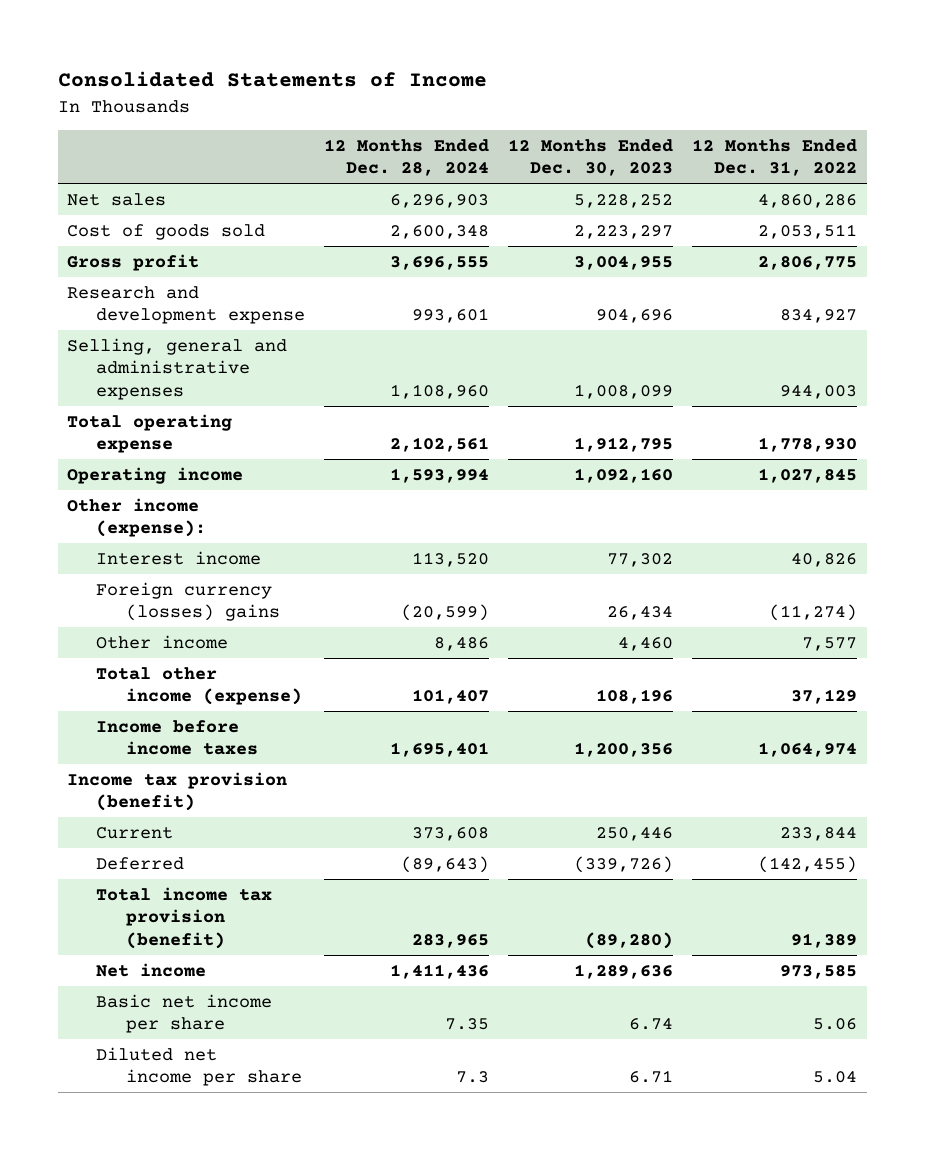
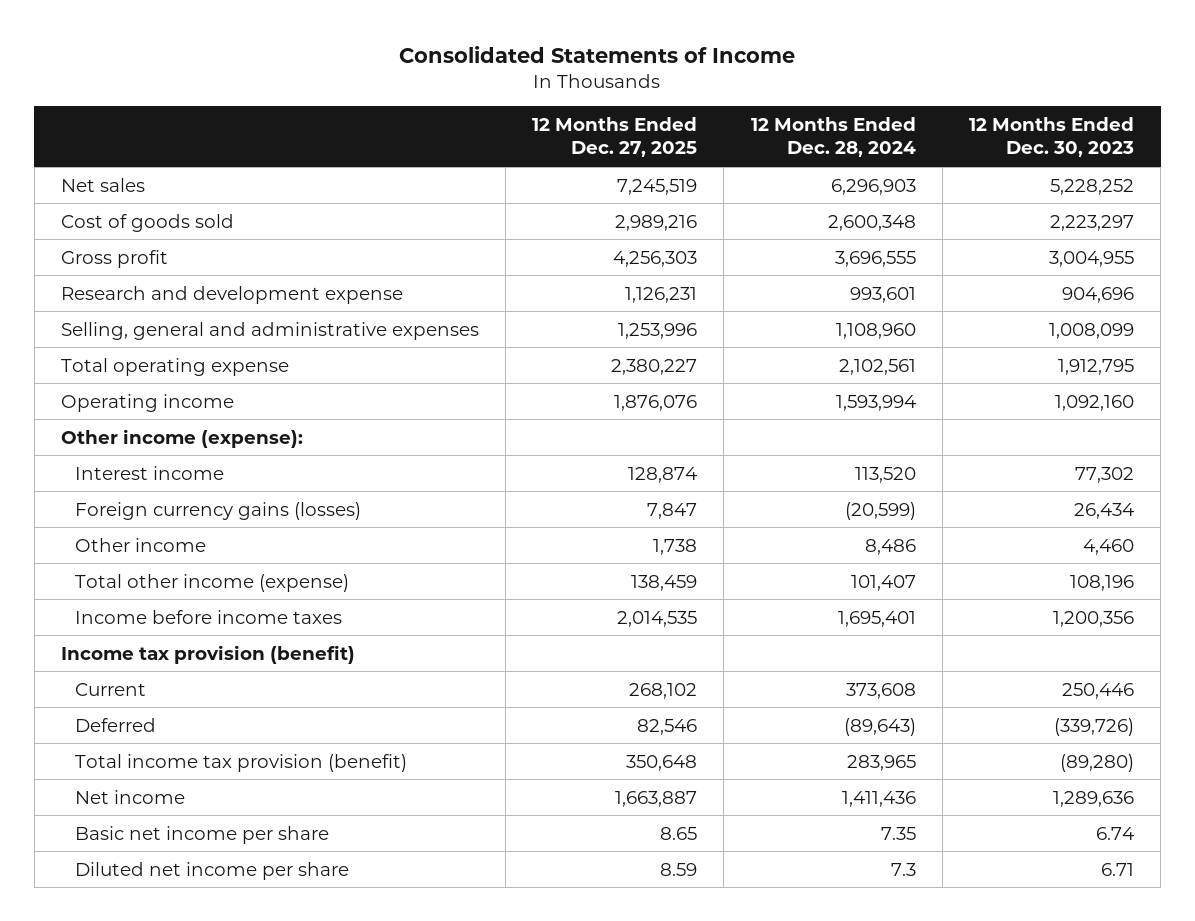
- | 12 Months Ended Dec. 28, 2024 | 12 Months Ended Dec. 30, 2023 | 12 Months Ended Dec. 31, 2022
+ | 12 Months Ended Dec. 27, 2025 | 12 Months Ended Dec. 28, 2024 | 12 Months Ended Dec. 30, 2023
- Foreign currency (losses) gains | (20,599) | 26,434 | (11,274)
+ Foreign currency gains (losses) | 7,847 | (20,599) | 26,434

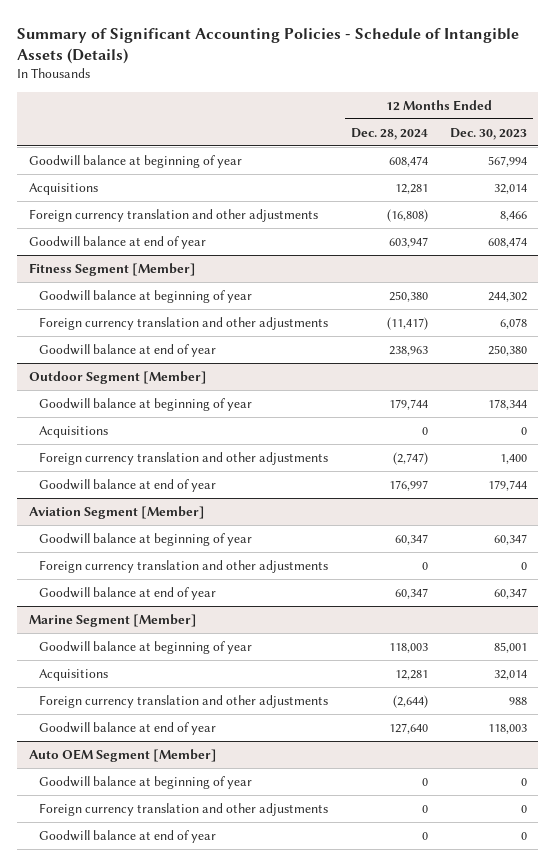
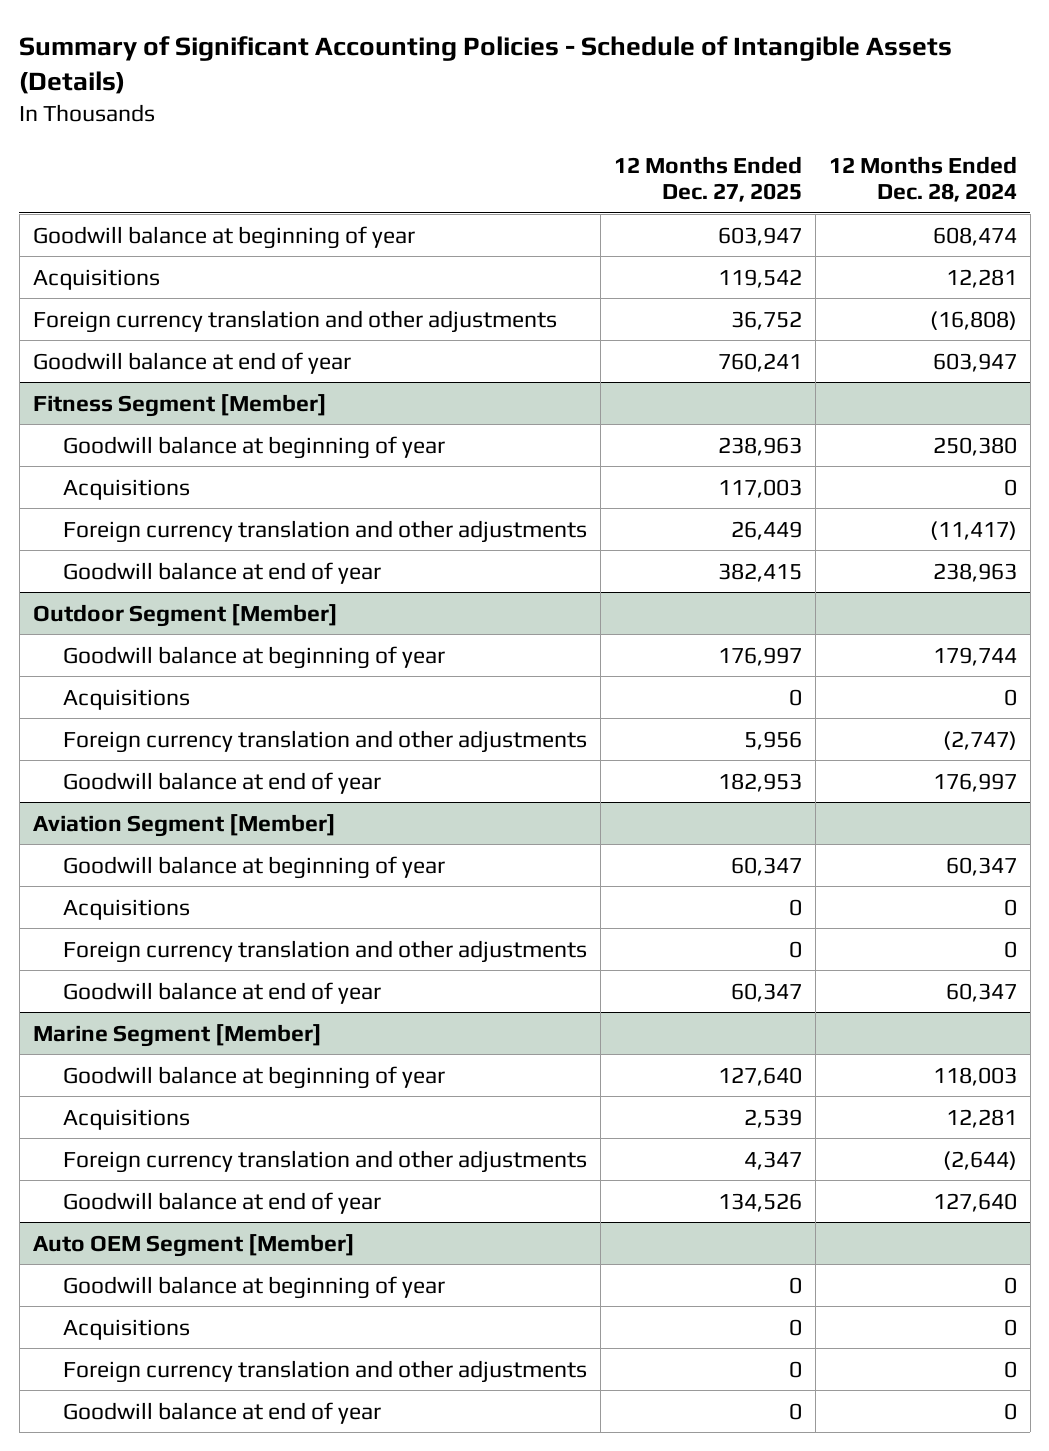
- | 12 Months Ended Dec. 28, 2024 | 12 Months Ended Dec. 30, 2023
+ | 12 Months Ended Dec. 27, 2025 | 12 Months Ended Dec. 28, 2024
@ Fitness Segment [Member]
+ Acquisitions | 117,003 | 0
@ Aviation Segment [Member]
+ Acquisitions | 0 | 0
@ Auto OEM Segment [Member]
+ Acquisitions | 0 | 0

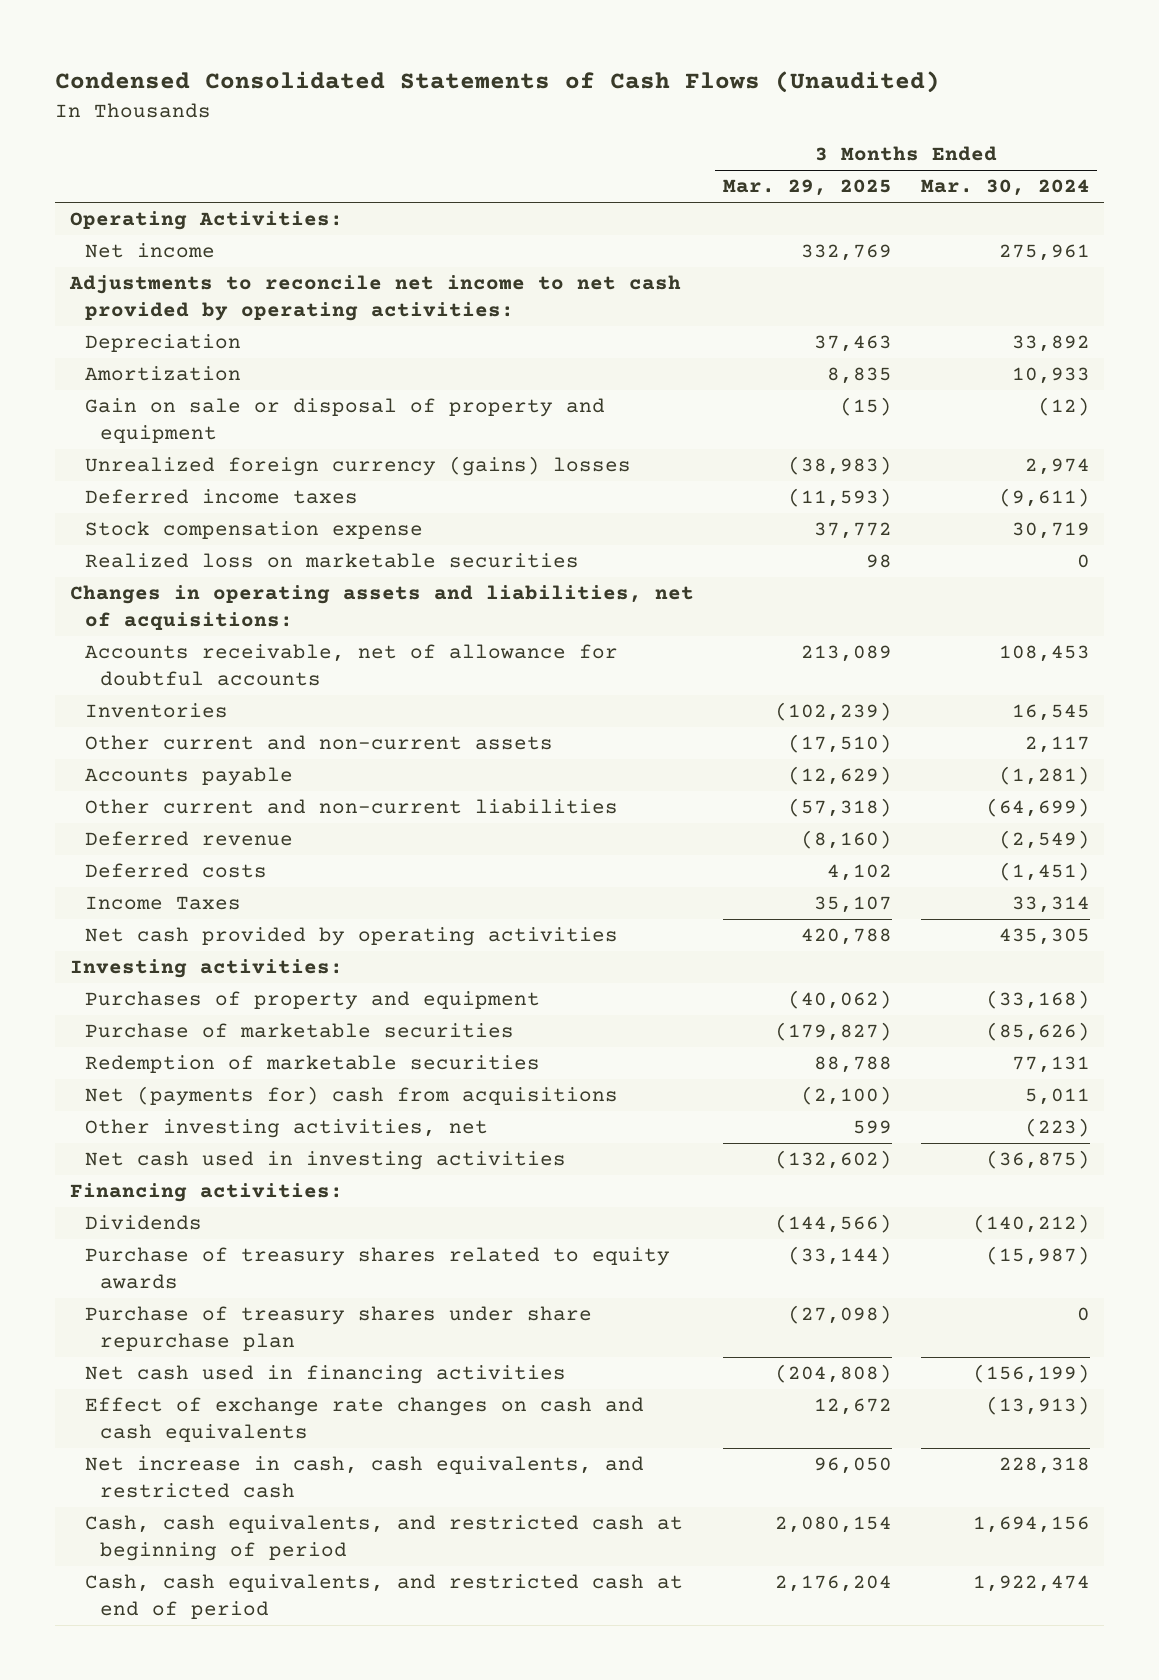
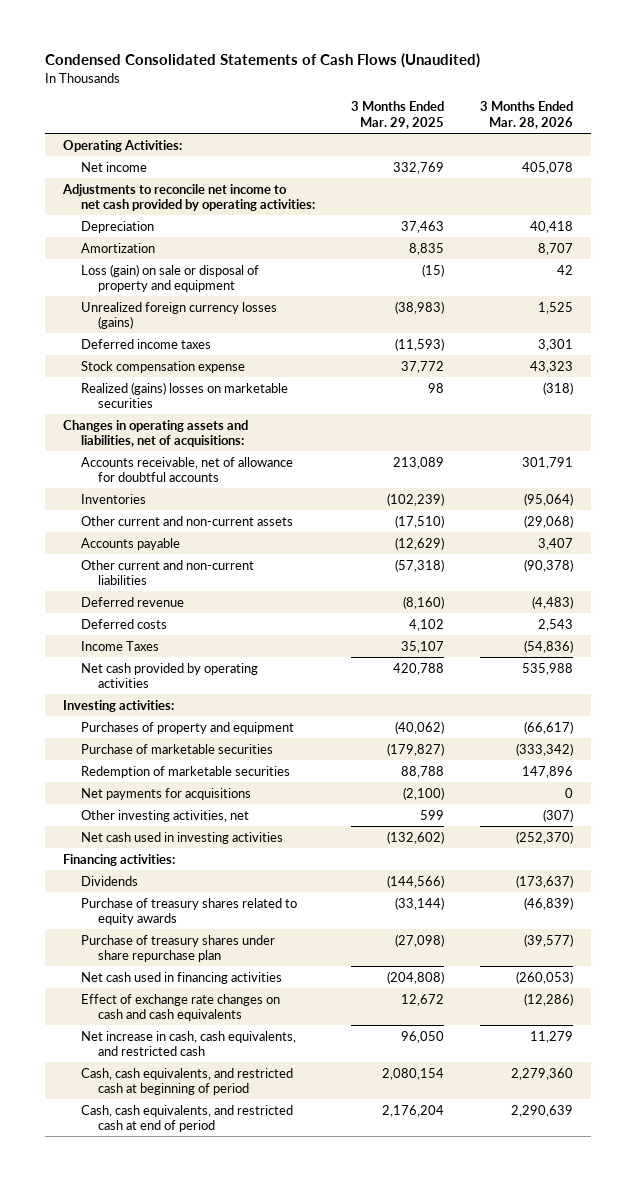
- | 3 Months Ended Mar. 29, 2025 | 3 Months Ended Mar. 30, 2024
+ | 3 Months Ended Mar. 29, 2025 | 3 Months Ended Mar. 28, 2026
- Gain on sale or disposal of property and equipment | (15) | (12)
- Unrealized foreign currency (gains) losses | (38,983) | 2,974
+ Loss (gain) on sale or disposal of property and equipment | (15) | 42
+ Unrealized foreign currency losses (gains) | (38,983) | 1,525
- Realized loss on marketable securities | 98 | 0
+ Realized (gains) losses on marketable securities | 98 | (318)
- Net (payments for) cash from acquisitions | (2,100) | 5,011
+ Net payments for acquisitions | (2,100) | 0

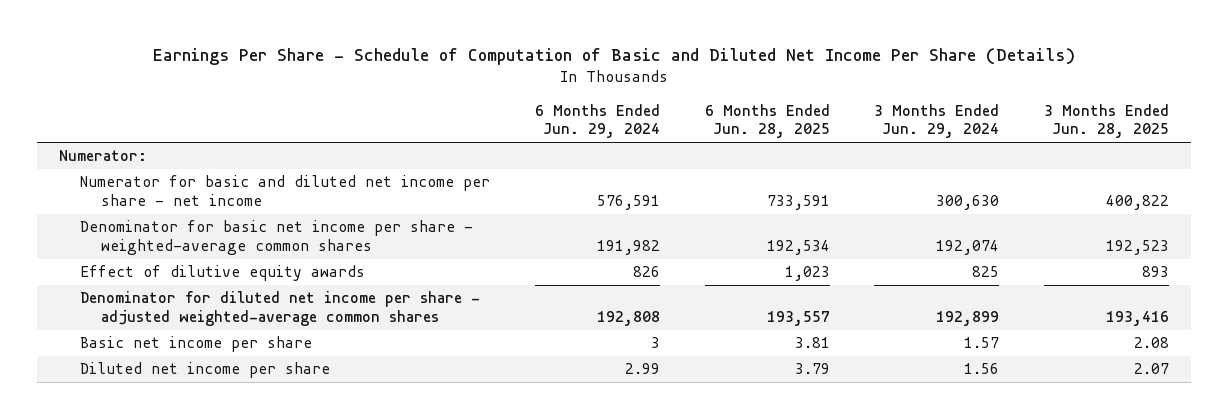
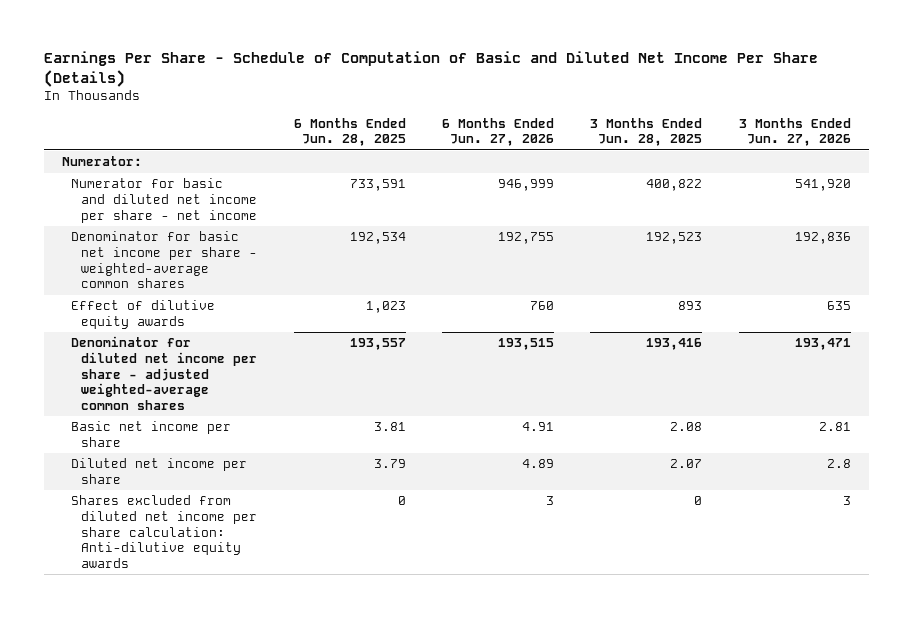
- | 6 Months Ended Jun. 29, 2024 | 6 Months Ended Jun. 28, 2025 | 3 Months Ended Jun. 29, 2024 | 3 Months Ended Jun. 28, 2025
+ | 6 Months Ended Jun. 28, 2025 | 6 Months Ended Jun. 27, 2026 | 3 Months Ended Jun. 28, 2025 | 3 Months Ended Jun. 27, 2026
+ Shares excluded from diluted net income per share calculation: Anti-dilutive equity awards | 0 | 3 | 0 | 3

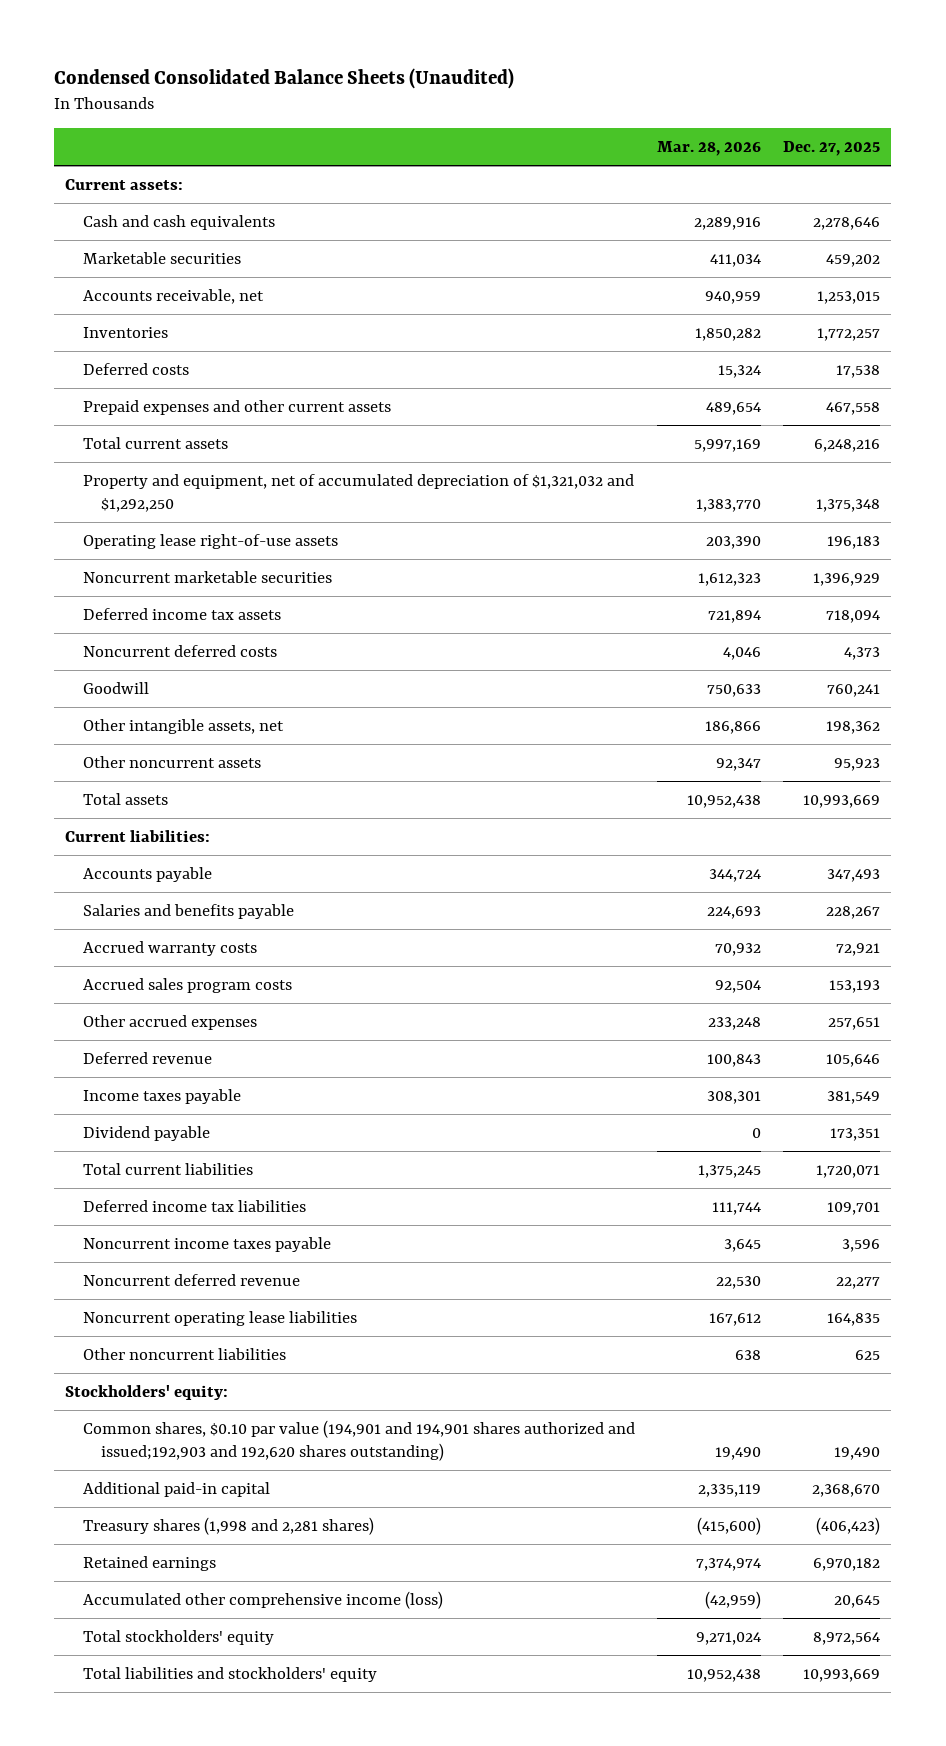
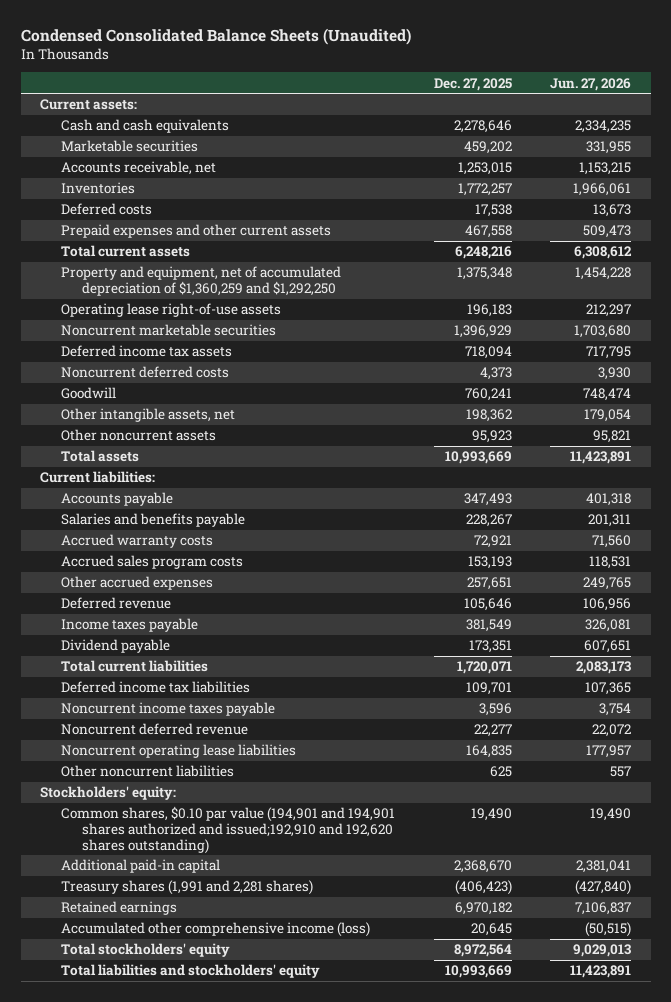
- | Mar. 28, 2026 | Dec. 27, 2025
+ | Dec. 27, 2025 | Jun. 27, 2026
- Property and equipment, net of accumulated depreciation of $1,321,032 and $1,292,250 | 1,383,770 | 1,375,348
+ Property and equipment, net of accumulated depreciation of $1,360,259 and $1,292,250 | 1,375,348 | 1,454,228
- Common shares, $0.10 par value (194,901 and 194,901 shares authorized and issued;192,903 and 192,620 shares outstanding) | 19,490 | 19,490
+ Common shares, $0.10 par value (194,901 and 194,901 shares authorized and issued;192,910 and 192,620 shares outstanding) | 19,490 | 19,490
- Treasury shares (1,998 and 2,281 shares) | (415,600) | (406,423)
+ Treasury shares (1,991 and 2,281 shares) | (406,423) | (427,840)

